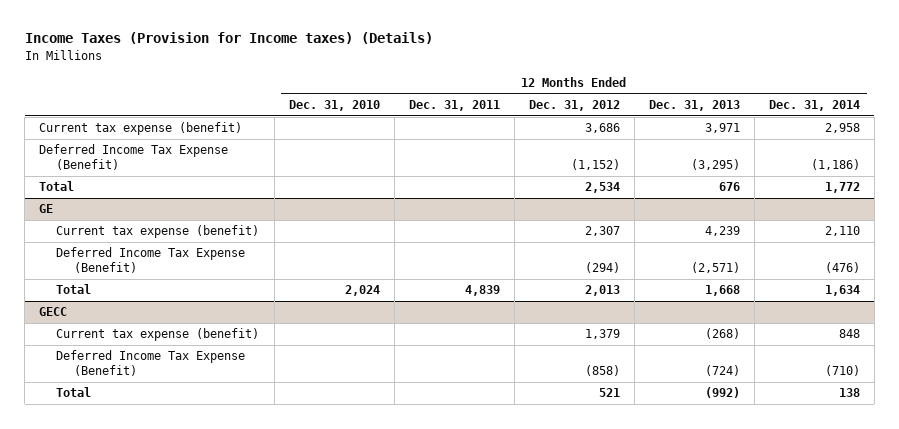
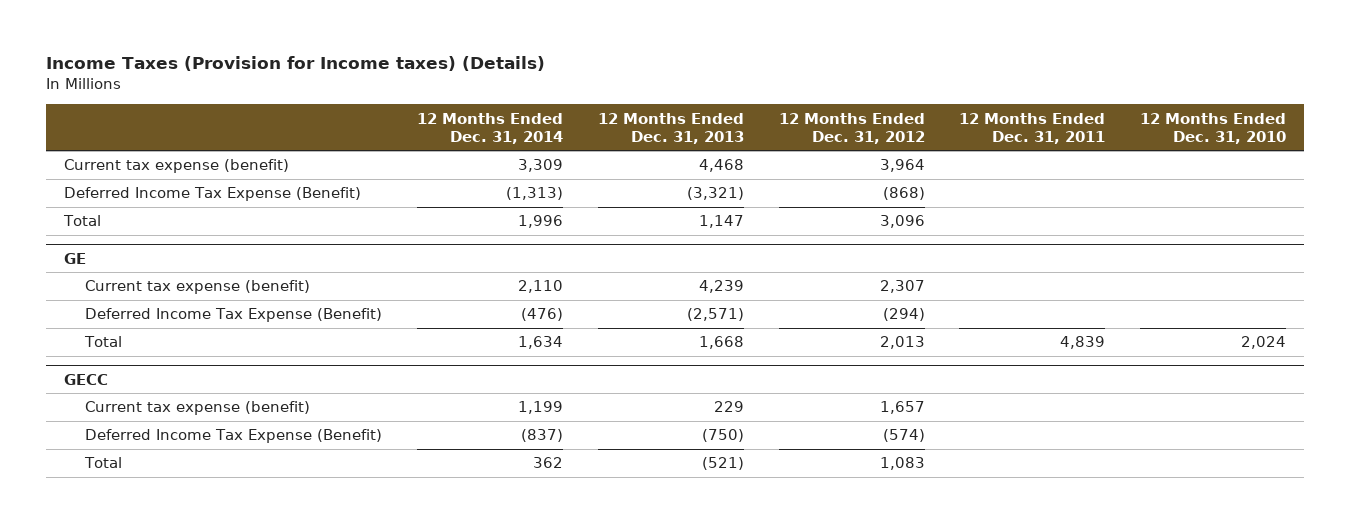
- | 12 Months Ended Dec. 31, 2010 | 12 Months Ended Dec. 31, 2011 | 12 Months Ended Dec. 31, 2012 | 12 Months Ended Dec. 31, 2013 | 12 Months Ended Dec. 31, 2014
+ | 12 Months Ended Dec. 31, 2014 | 12 Months Ended Dec. 31, 2013 | 12 Months Ended Dec. 31, 2012 | 12 Months Ended Dec. 31, 2011 | 12 Months Ended Dec. 31, 2010
- Current tax expense (benefit) | | | 3,686 | 3,971 | 2,958
- Deferred Income Tax Expense (Benefit) | | | (1,152) | (3,295) | (1,186)
- Total | | | 2,534 | 676 | 1,772
+ Current tax expense (benefit) | 3,309 | 4,468 | 3,964 | |
+ Deferred Income Tax Expense (Benefit) | (1,313) | (3,321) | (868) | |
+ Total | 1,996 | 1,147 | 3,096 | |
@ GECC
- Current tax expense (benefit) | | | 1,379 | (268) | 848
- Deferred Income Tax Expense (Benefit) | | | (858) | (724) | (710)
- Total | | | 521 | (992) | 138
+ Current tax expense (benefit) | 1,199 | 229 | 1,657 | |
+ Deferred Income Tax Expense (Benefit) | (837) | (750) | (574) | |
+ Total | 362 | (521) | 1,083 | |

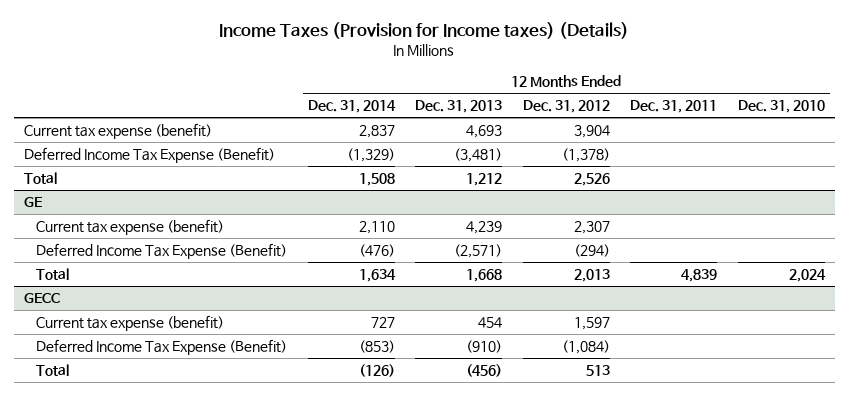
- Current tax expense (benefit) | 3,309 | 4,468 | 3,964 | |
- Deferred Income Tax Expense (Benefit) | (1,313) | (3,321) | (868) | |
- Total | 1,996 | 1,147 | 3,096 | |
+ Current tax expense (benefit) | 2,837 | 4,693 | 3,904 | |
+ Deferred Income Tax Expense (Benefit) | (1,329) | (3,481) | (1,378) | |
+ Total | 1,508 | 1,212 | 2,526 | |
@ GECC
- Current tax expense (benefit) | 1,199 | 229 | 1,657 | |
- Deferred Income Tax Expense (Benefit) | (837) | (750) | (574) | |
- Total | 362 | (521) | 1,083 | |
+ Current tax expense (benefit) | 727 | 454 | 1,597 | |
+ Deferred Income Tax Expense (Benefit) | (853) | (910) | (1,084) | |
+ Total | (126) | (456) | 513 | |

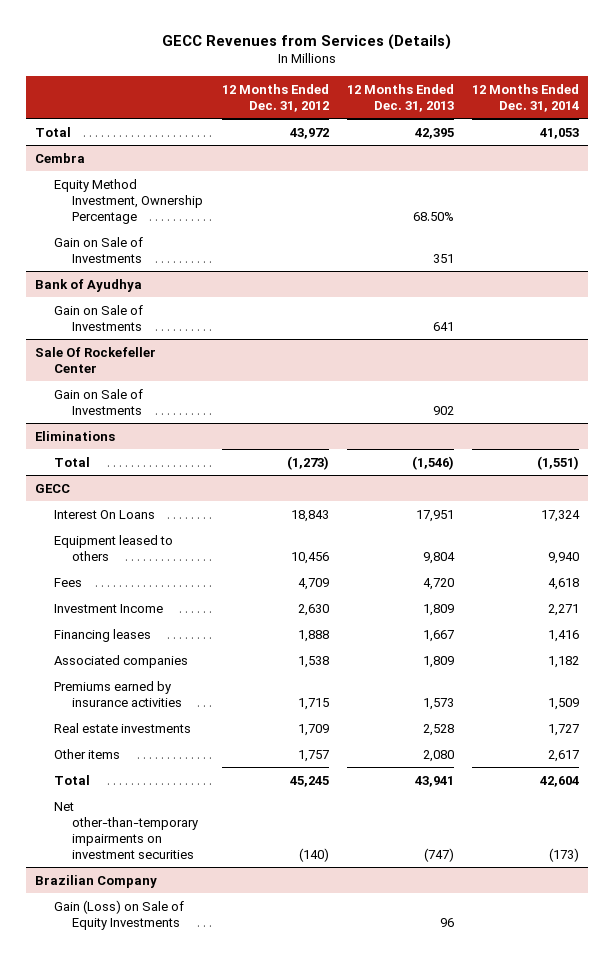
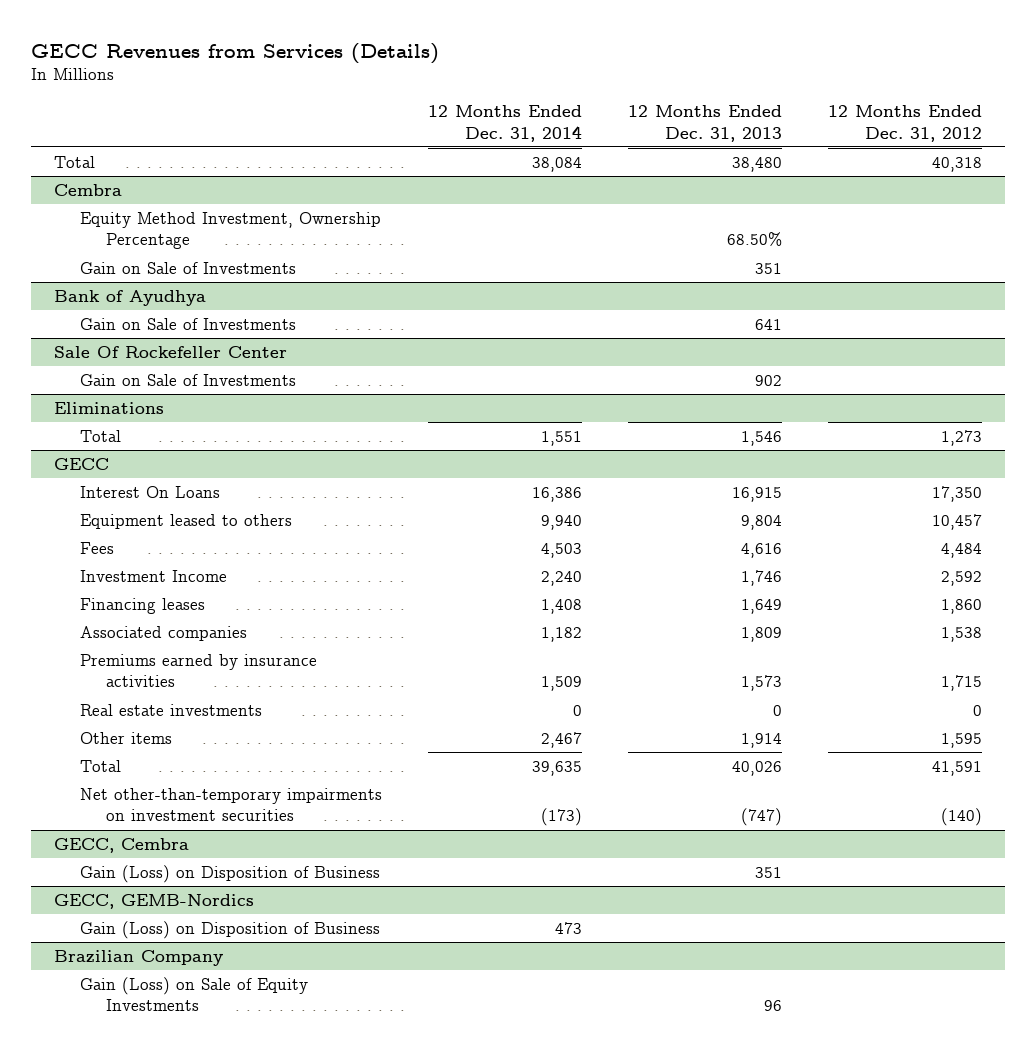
- | 12 Months Ended Dec. 31, 2012 | 12 Months Ended Dec. 31, 2013 | 12 Months Ended Dec. 31, 2014
+ | 12 Months Ended Dec. 31, 2014 | 12 Months Ended Dec. 31, 2013 | 12 Months Ended Dec. 31, 2012
- Total | 43,972 | 42,395 | 41,053
+ Total | 38,084 | 38,480 | 40,318
@ Eliminations
- Total | (1,273) | (1,546) | (1,551)
+ Total | 1,551 | 1,546 | 1,273
@ GECC
- Interest On Loans | 18,843 | 17,951 | 17,324
- Equipment leased to others | 10,456 | 9,804 | 9,940
- Fees | 4,709 | 4,720 | 4,618
- Investment Income | 2,630 | 1,809 | 2,271
- Financing leases | 1,888 | 1,667 | 1,416
+ Interest On Loans | 16,386 | 16,915 | 17,350
+ Equipment leased to others | 9,940 | 9,804 | 10,457
+ Fees | 4,503 | 4,616 | 4,484
+ Investment Income | 2,240 | 1,746 | 2,592
+ Financing leases | 1,408 | 1,649 | 1,860
- Real estate investments | 1,709 | 2,528 | 1,727
- Other items | 1,757 | 2,080 | 2,617
- Total | 45,245 | 43,941 | 42,604
+ Real estate investments | 0 | 0 | 0
+ Other items | 2,467 | 1,914 | 1,595
+ Total | 39,635 | 40,026 | 41,591
+ GECC, Cembra
+ Gain (Loss) on Disposition of Business | | 351 |
+ GECC, GEMB-Nordics
+ Gain (Loss) on Disposition of Business | 473 | |

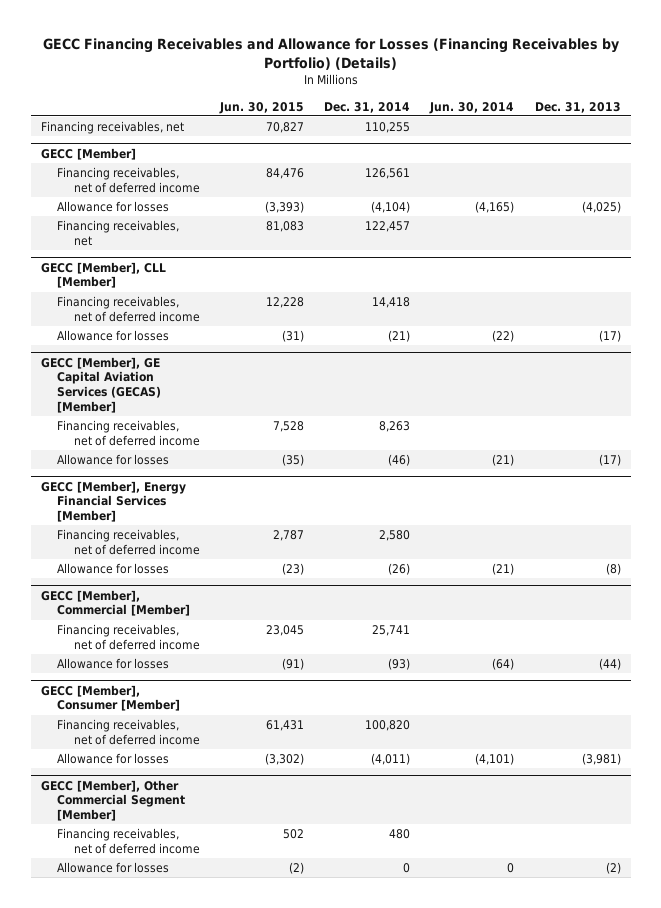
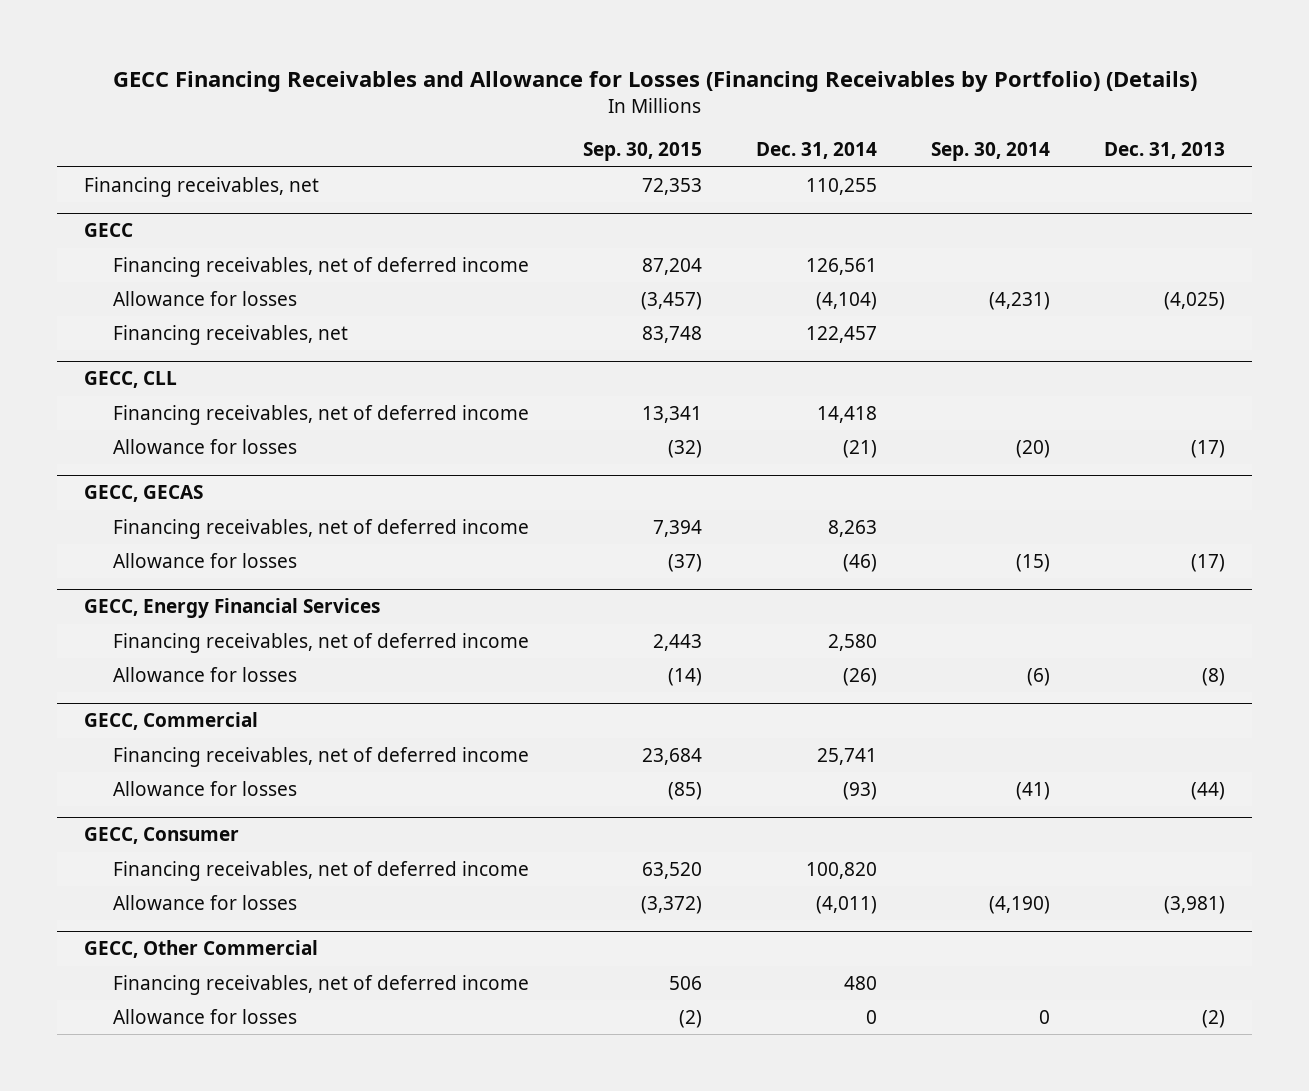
- | Jun. 30, 2015 | Dec. 31, 2014 | Jun. 30, 2014 | Dec. 31, 2013
+ | Sep. 30, 2015 | Dec. 31, 2014 | Sep. 30, 2014 | Dec. 31, 2013
- GECC [Member]
+ GECC
- GECC [Member], CLL [Member]
+ GECC, CLL
- GECC [Member], GE Capital Aviation Services (GECAS) [Member]
+ GECC, GECAS
- GECC [Member], Energy Financial Services [Member]
+ GECC, Energy Financial Services
- GECC [Member], Commercial [Member]
+ GECC, Commercial
- GECC [Member], Consumer [Member]
+ GECC, Consumer
- GECC [Member], Other Commercial Segment [Member]
+ GECC, Other Commercial

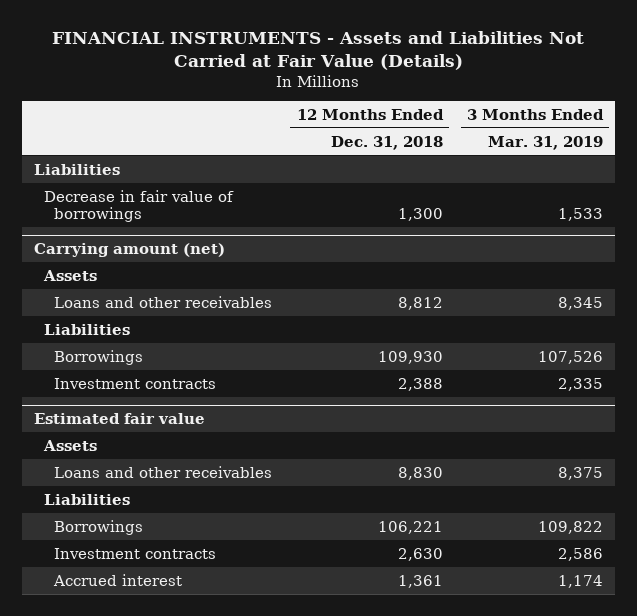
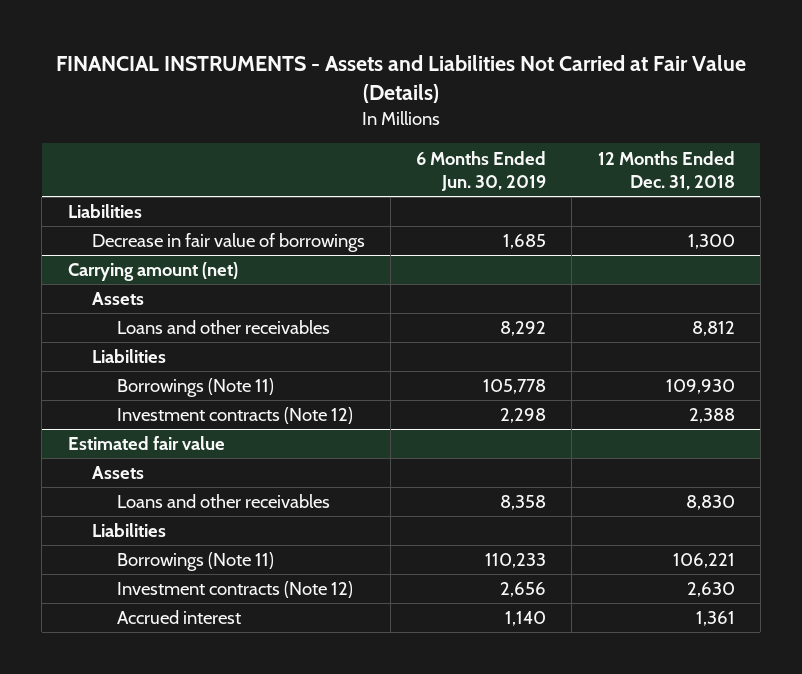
- | 12 Months Ended Dec. 31, 2018 | 3 Months Ended Mar. 31, 2019
+ | 6 Months Ended Jun. 30, 2019 | 12 Months Ended Dec. 31, 2018
@ Carrying amount (net)
- Borrowings | 109,930 | 107,526
- Investment contracts | 2,388 | 2,335
+ Borrowings (Note 11) | 105,778 | 109,930
+ Investment contracts (Note 12) | 2,298 | 2,388
@ Estimated fair value
- Borrowings | 106,221 | 109,822
- Investment contracts | 2,630 | 2,586
+ Borrowings (Note 11) | 110,233 | 106,221
+ Investment contracts (Note 12) | 2,656 | 2,630

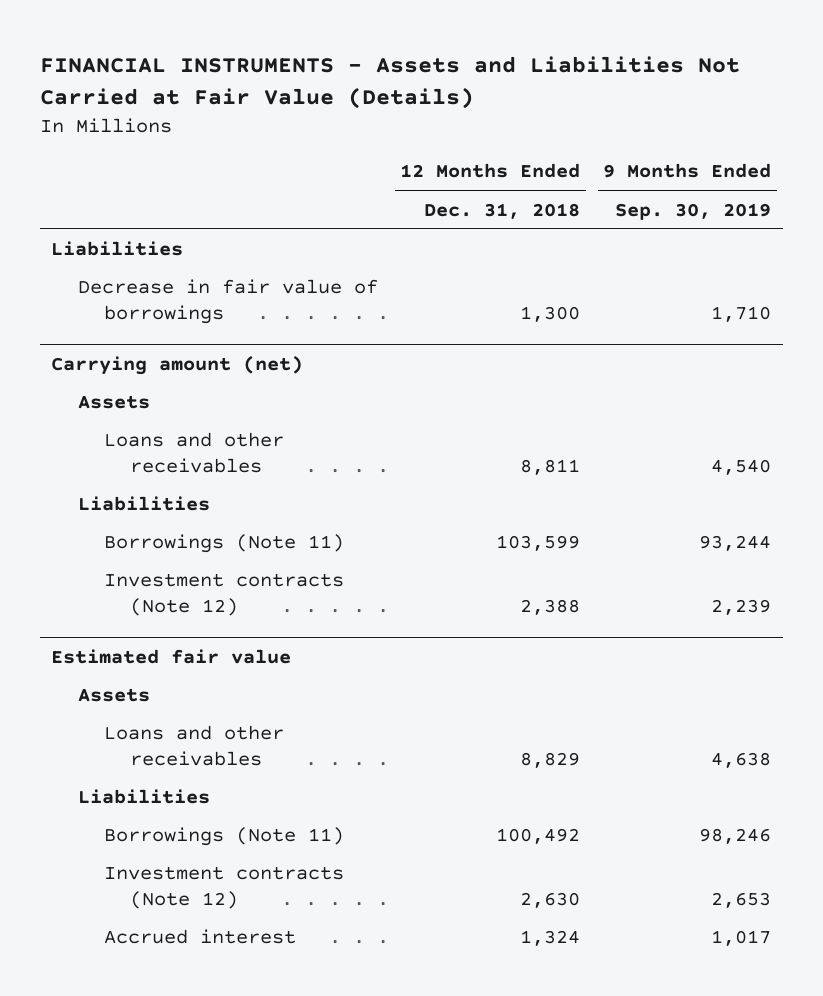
- | 6 Months Ended Jun. 30, 2019 | 12 Months Ended Dec. 31, 2018
+ | 12 Months Ended Dec. 31, 2018 | 9 Months Ended Sep. 30, 2019
@ Carrying amount (net)
- Loans and other receivables | 8,292 | 8,812
+ Loans and other receivables | 8,811 | 4,540
- Borrowings (Note 11) | 105,778 | 109,930
+ Borrowings (Note 11) | 103,599 | 93,244
@ Estimated fair value
- Loans and other receivables | 8,358 | 8,830
+ Loans and other receivables | 8,829 | 4,638
- Borrowings (Note 11) | 110,233 | 106,221
+ Borrowings (Note 11) | 100,492 | 98,246
- Accrued interest | 1,140 | 1,361
+ Accrued interest | 1,324 | 1,017

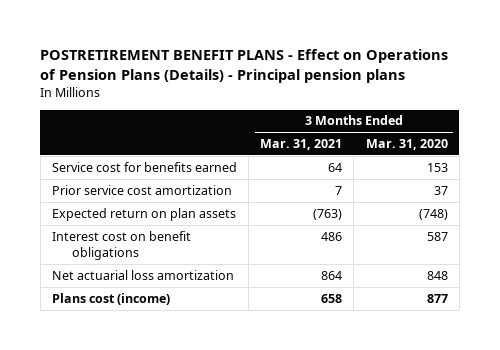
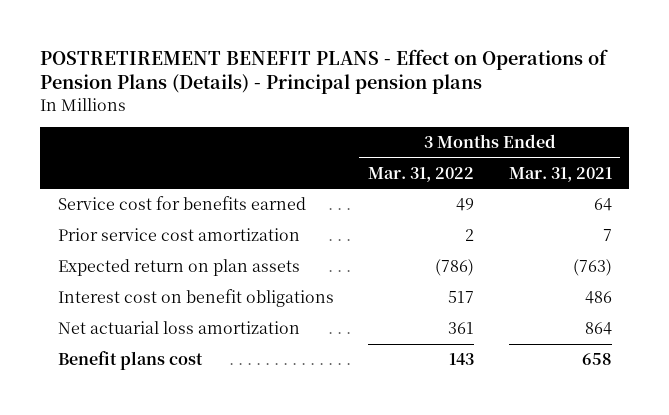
- | 3 Months Ended Mar. 31, 2021 | 3 Months Ended Mar. 31, 2020
+ | 3 Months Ended Mar. 31, 2022 | 3 Months Ended Mar. 31, 2021
- Plans cost (income) | 658 | 877
+ Benefit plans cost | 143 | 658

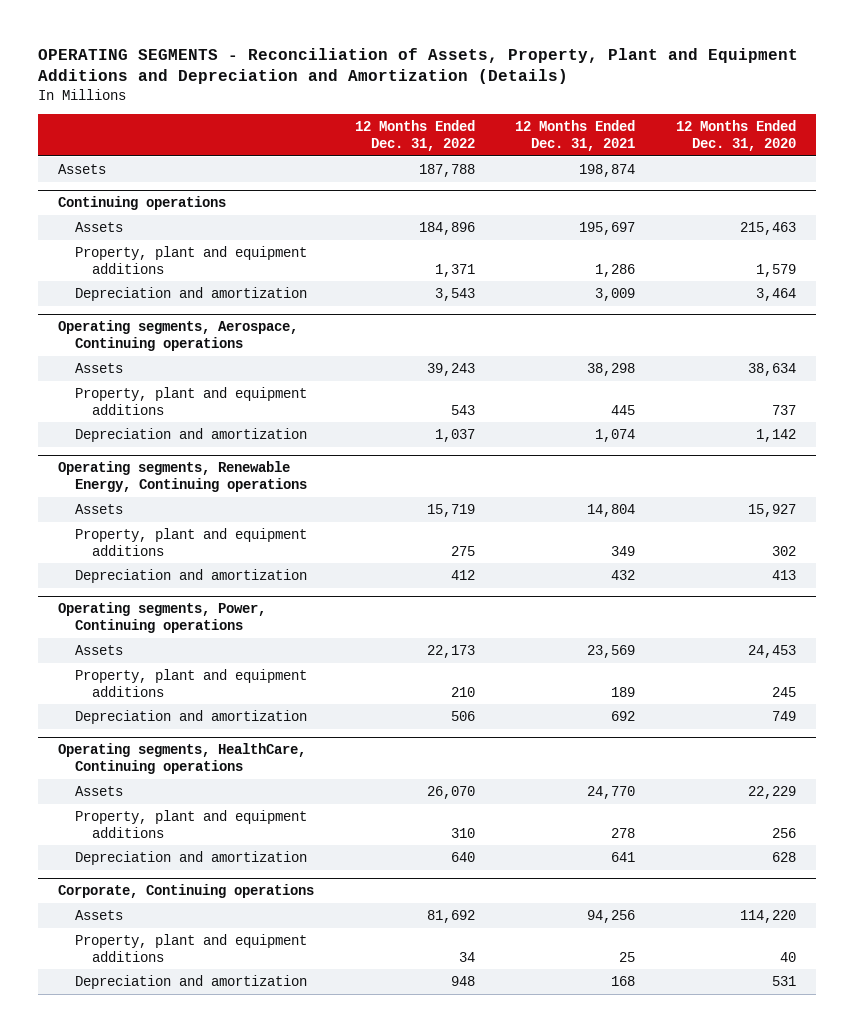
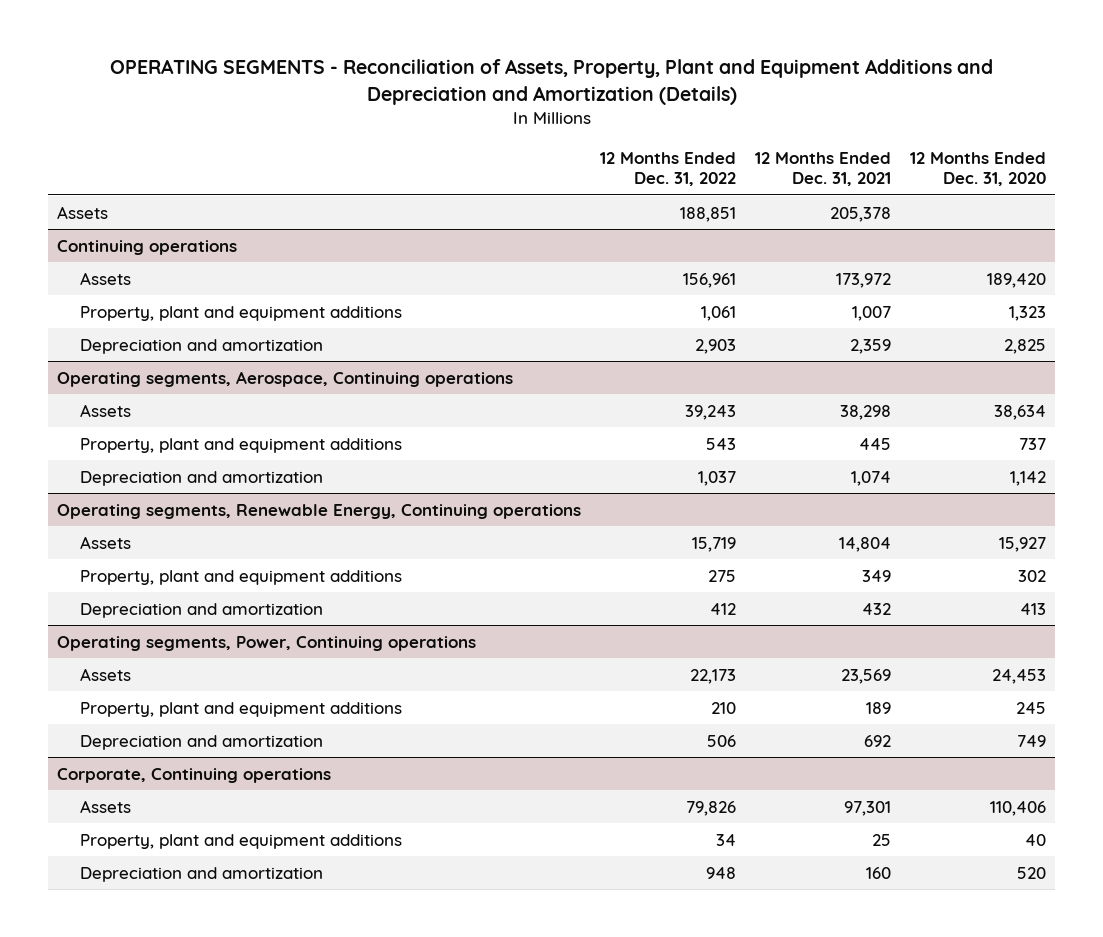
- Assets | 187,788 | 198,874 |
+ Assets | 188,851 | 205,378 |
@ Continuing operations
- Assets | 184,896 | 195,697 | 215,463
- Property, plant and equipment additions | 1,371 | 1,286 | 1,579
- Depreciation and amortization | 3,543 | 3,009 | 3,464
+ Assets | 156,961 | 173,972 | 189,420
+ Property, plant and equipment additions | 1,061 | 1,007 | 1,323
+ Depreciation and amortization | 2,903 | 2,359 | 2,825
- Operating segments, HealthCare, Continuing operations
- Assets | 26,070 | 24,770 | 22,229
- Property, plant and equipment additions | 310 | 278 | 256
- Depreciation and amortization | 640 | 641 | 628
@ Corporate, Continuing operations
- Assets | 81,692 | 94,256 | 114,220
+ Assets | 79,826 | 97,301 | 110,406
- Depreciation and amortization | 948 | 168 | 531
+ Depreciation and amortization | 948 | 160 | 520

